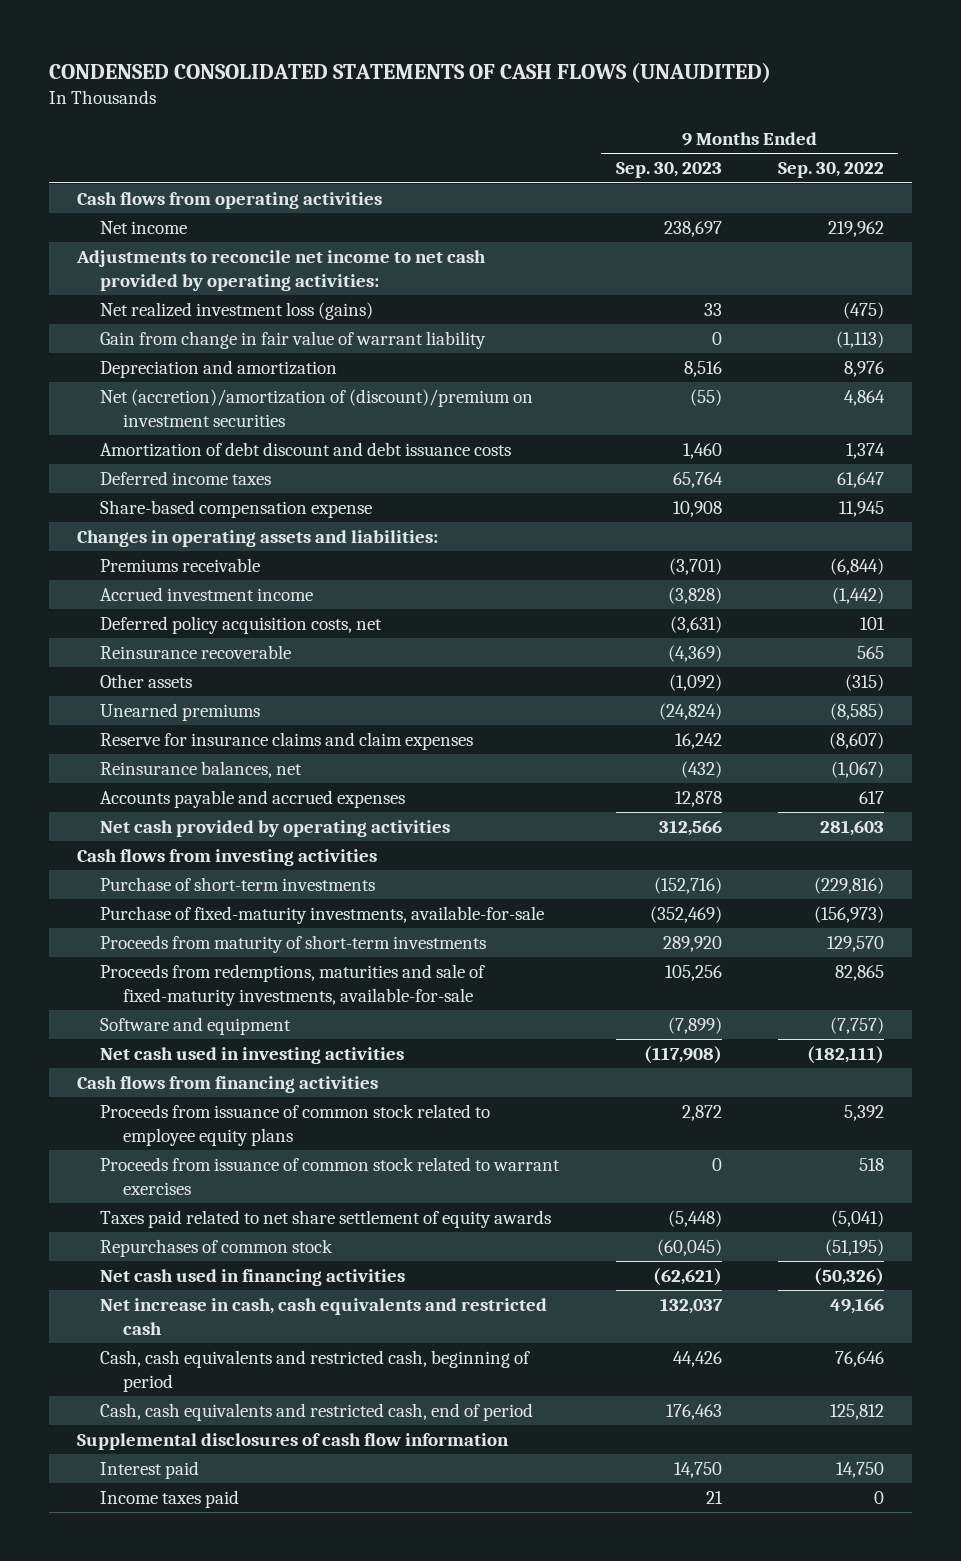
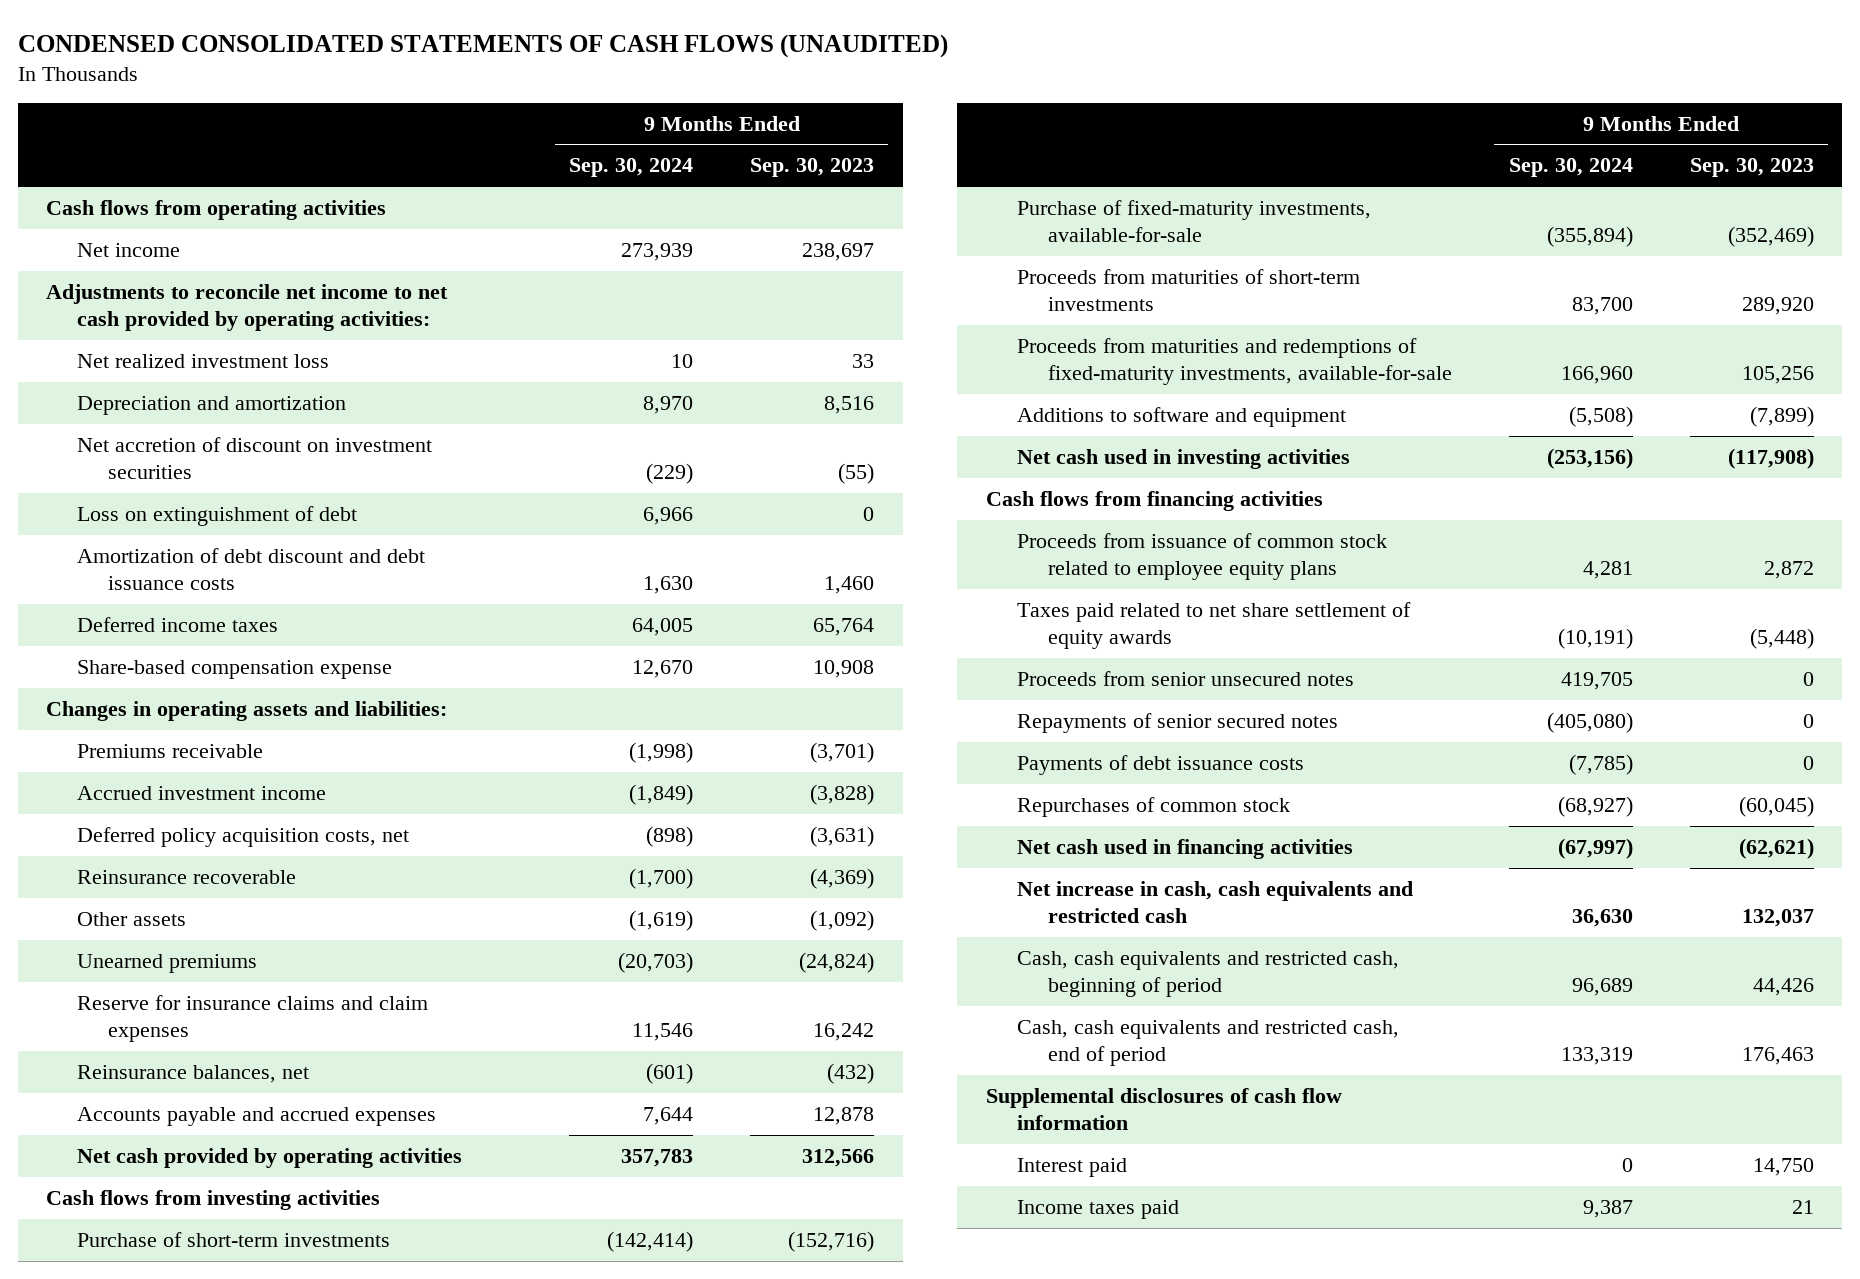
- | 9 Months Ended Sep. 30, 2023 | 9 Months Ended Sep. 30, 2022
+ | 9 Months Ended Sep. 30, 2024 | 9 Months Ended Sep. 30, 2023
- Net realized investment loss (gains) | 33 | (475)
- Gain from change in fair value of warrant liability | 0 | (1,113)
+ Net realized investment loss | 10 | 33
- Net (accretion)/amortization of (discount)/premium on investment securities | (55) | 4,864
+ Net accretion of discount on investment securities | (229) | (55)
+ Loss on extinguishment of debt | 6,966 | 0
- Proceeds from maturity of short-term investments | 289,920 | 129,570
- Proceeds from redemptions, maturities and sale of fixed-maturity investments, available-for-sale | 105,256 | 82,865
- Software and equipment | (7,899) | (7,757)
+ Proceeds from maturities of short-term investments | 83,700 | 289,920
+ Proceeds from maturities and redemptions of fixed-maturity investments, available-for-sale | 166,960 | 105,256
+ Additions to software and equipment | (5,508) | (7,899)
- Proceeds from issuance of common stock related to warrant exercises | 0 | 518
+ Proceeds from senior unsecured notes | 419,705 | 0
+ Repayments of senior secured notes | (405,080) | 0
+ Payments of debt issuance costs | (7,785) | 0

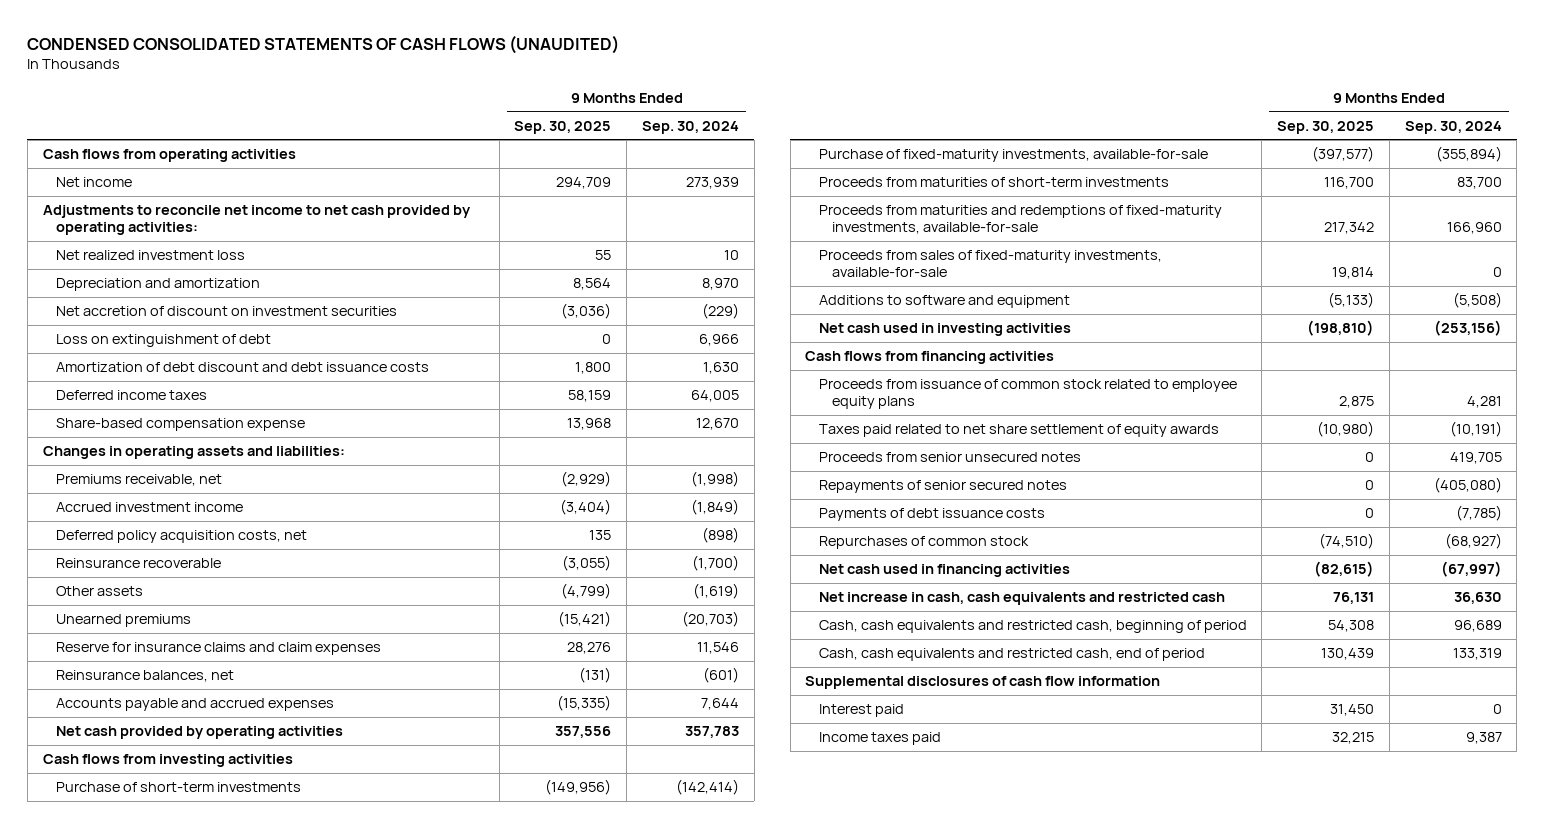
- | 9 Months Ended Sep. 30, 2024 | 9 Months Ended Sep. 30, 2023
+ | 9 Months Ended Sep. 30, 2025 | 9 Months Ended Sep. 30, 2024
- Premiums receivable | (1,998) | (3,701)
+ Premiums receivable, net | (2,929) | (1,998)
+ Proceeds from sales of fixed-maturity investments, available-for-sale | 19,814 | 0

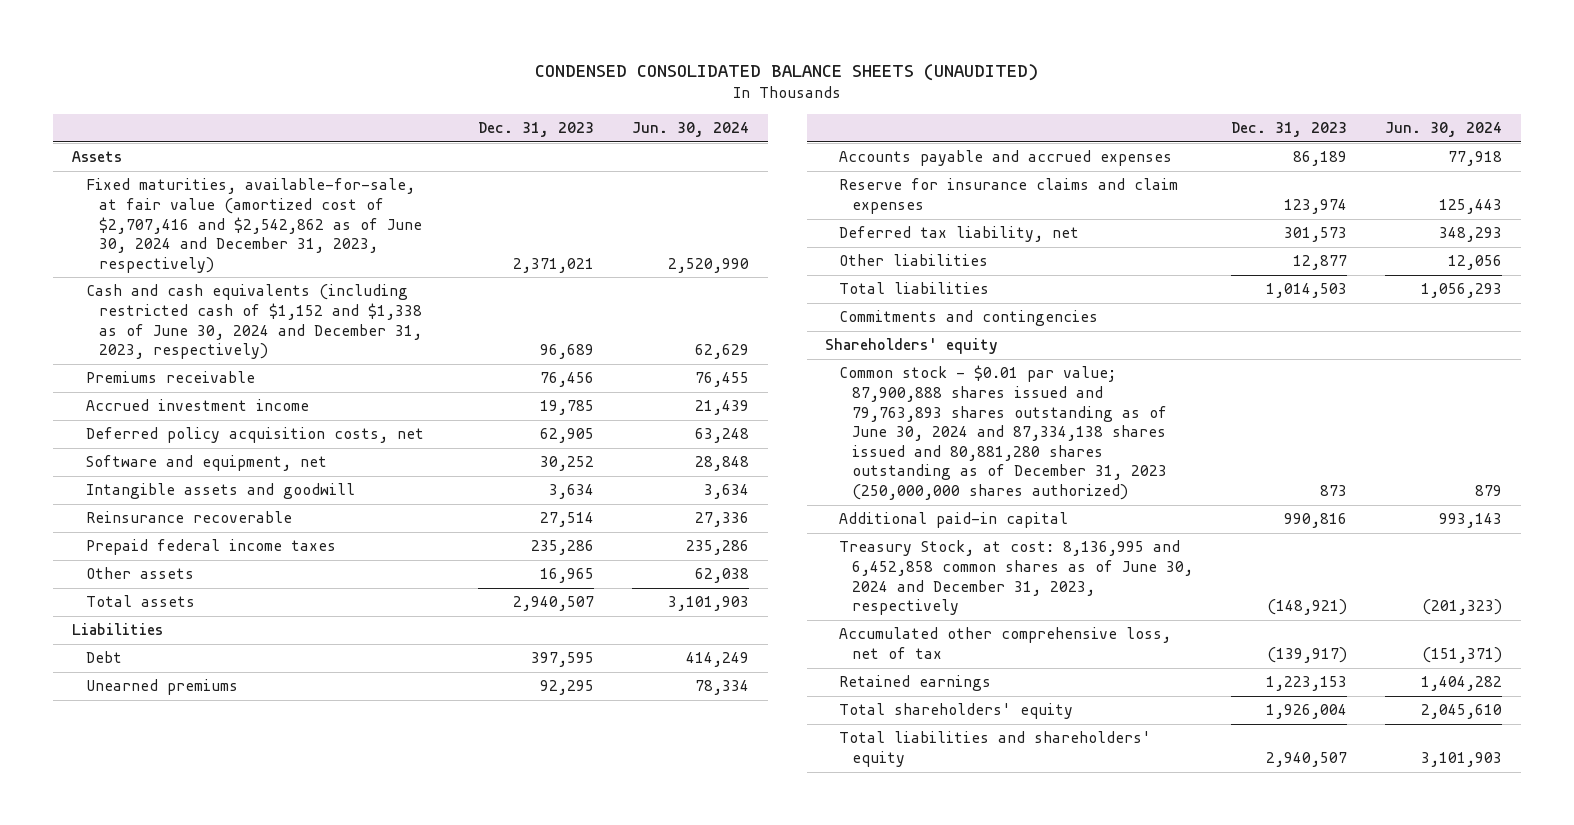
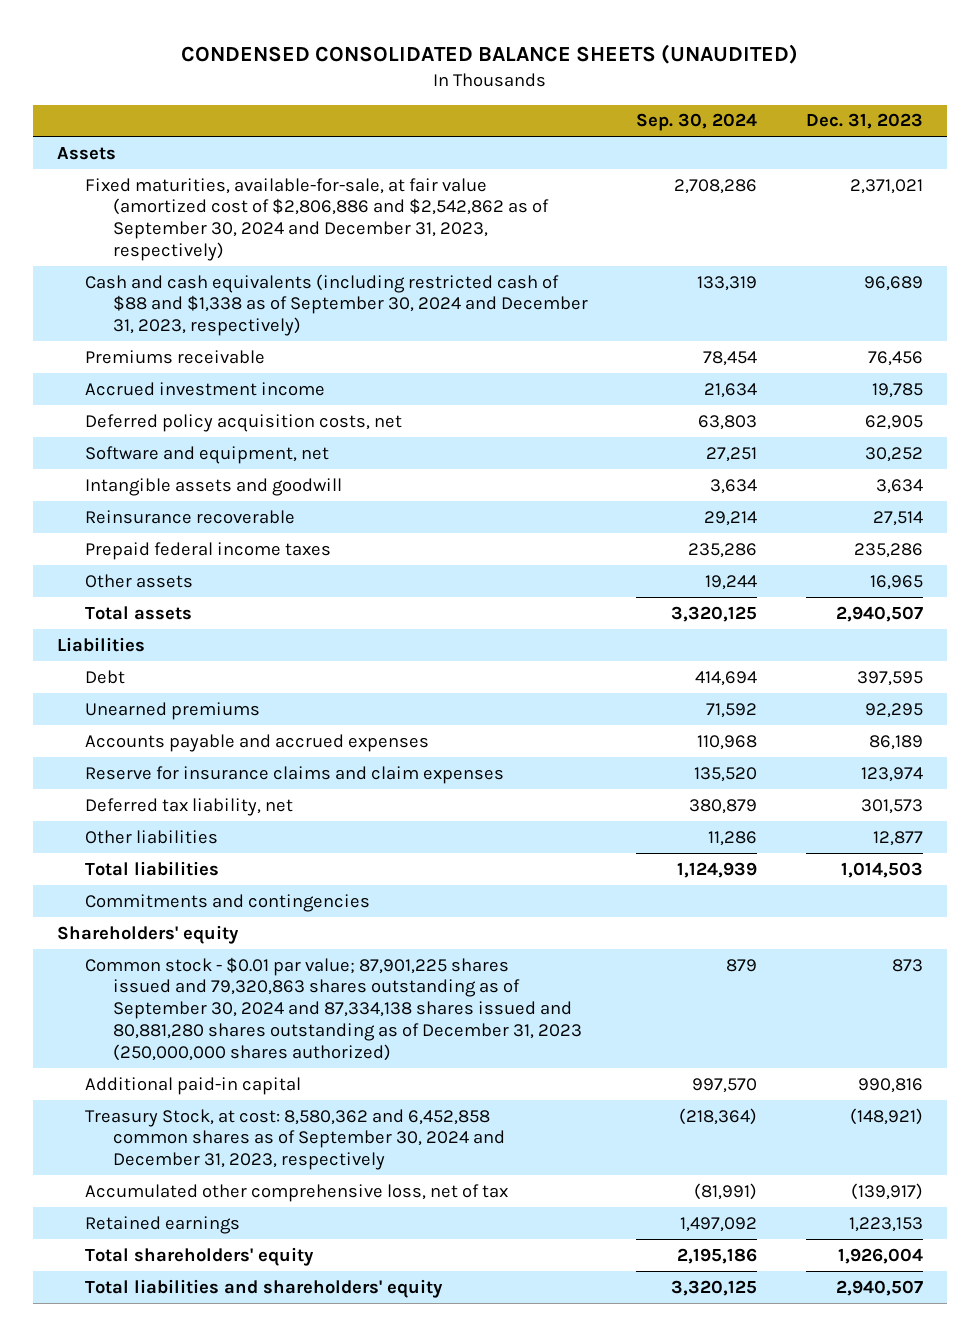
- | Dec. 31, 2023 | Jun. 30, 2024
+ | Sep. 30, 2024 | Dec. 31, 2023
- Fixed maturities, available-for-sale, at fair value (amortized cost of $2,707,416 and $2,542,862 as of June 30, 2024 and December 31, 2023, respectively) | 2,371,021 | 2,520,990
- Cash and cash equivalents (including restricted cash of $1,152 and $1,338 as of June 30, 2024 and December 31, 2023, respectively) | 96,689 | 62,629
+ Fixed maturities, available-for-sale, at fair value (amortized cost of $2,806,886 and $2,542,862 as of September 30, 2024 and December 31, 2023, respectively) | 2,708,286 | 2,371,021
+ Cash and cash equivalents (including restricted cash of $88 and $1,338 as of September 30, 2024 and December 31, 2023, respectively) | 133,319 | 96,689
- Common stock - $0.01 par value; 87,900,888 shares issued and 79,763,893 shares outstanding as of June 30, 2024 and 87,334,138 shares issued and 80,881,280 shares outstanding as of December 31, 2023 (250,000,000 shares authorized) | 873 | 879
+ Common stock - $0.01 par value; 87,901,225 shares issued and 79,320,863 shares outstanding as of September 30, 2024 and 87,334,138 shares issued and 80,881,280 shares outstanding as of December 31, 2023 (250,000,000 shares authorized) | 879 | 873
- Treasury Stock, at cost: 8,136,995 and 6,452,858 common shares as of June 30, 2024 and December 31, 2023, respectively | (148,921) | (201,323)
+ Treasury Stock, at cost: 8,580,362 and 6,452,858 common shares as of September 30, 2024 and December 31, 2023, respectively | (218,364) | (148,921)

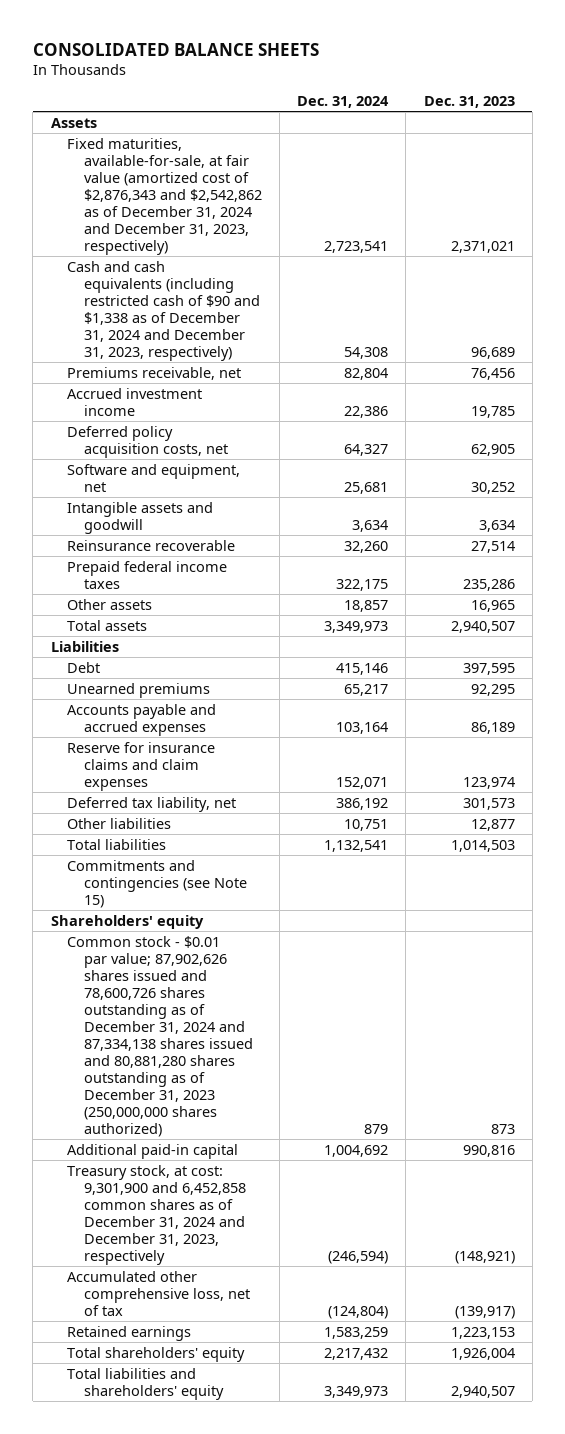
- CONDENSED CONSOLIDATED BALANCE SHEETS (UNAUDITED)
+ CONSOLIDATED BALANCE SHEETS
- | Sep. 30, 2024 | Dec. 31, 2023
+ | Dec. 31, 2024 | Dec. 31, 2023
- Fixed maturities, available-for-sale, at fair value (amortized cost of $2,806,886 and $2,542,862 as of September 30, 2024 and December 31, 2023, respectively) | 2,708,286 | 2,371,021
- Cash and cash equivalents (including restricted cash of $88 and $1,338 as of September 30, 2024 and December 31, 2023, respectively) | 133,319 | 96,689
- Premiums receivable | 78,454 | 76,456
+ Fixed maturities, available-for-sale, at fair value (amortized cost of $2,876,343 and $2,542,862 as of December 31, 2024 and December 31, 2023, respectively) | 2,723,541 | 2,371,021
+ Cash and cash equivalents (including restricted cash of $90 and $1,338 as of December 31, 2024 and December 31, 2023, respectively) | 54,308 | 96,689
+ Premiums receivable, net | 82,804 | 76,456
- Commitments and contingencies
+ Commitments and contingencies (see Note 15)
- Common stock - $0.01 par value; 87,901,225 shares issued and 79,320,863 shares outstanding as of September 30, 2024 and 87,334,138 shares issued and 80,881,280 shares outstanding as of December 31, 2023 (250,000,000 shares authorized) | 879 | 873
+ Common stock - $0.01 par value; 87,902,626 shares issued and 78,600,726 shares outstanding as of December 31, 2024 and 87,334,138 shares issued and 80,881,280 shares outstanding as of December 31, 2023 (250,000,000 shares authorized) | 879 | 873
- Treasury Stock, at cost: 8,580,362 and 6,452,858 common shares as of September 30, 2024 and December 31, 2023, respectively | (218,364) | (148,921)
+ Treasury stock, at cost: 9,301,900 and 6,452,858 common shares as of December 31, 2024 and December 31, 2023, respectively | (246,594) | (148,921)

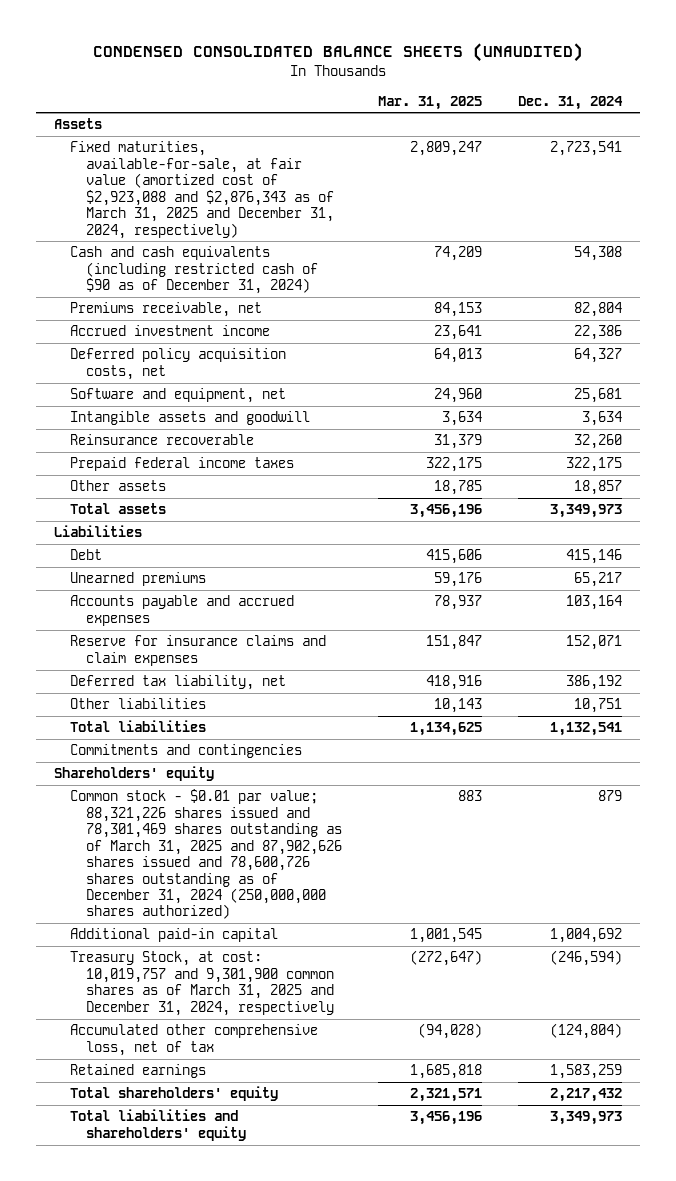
- CONSOLIDATED BALANCE SHEETS
+ CONDENSED CONSOLIDATED BALANCE SHEETS (UNAUDITED)
- | Dec. 31, 2024 | Dec. 31, 2023
+ | Mar. 31, 2025 | Dec. 31, 2024
- Fixed maturities, available-for-sale, at fair value (amortized cost of $2,876,343 and $2,542,862 as of December 31, 2024 and December 31, 2023, respectively) | 2,723,541 | 2,371,021
- Cash and cash equivalents (including restricted cash of $90 and $1,338 as of December 31, 2024 and December 31, 2023, respectively) | 54,308 | 96,689
+ Fixed maturities, available-for-sale, at fair value (amortized cost of $2,923,088 and $2,876,343 as of March 31, 2025 and December 31, 2024, respectively) | 2,809,247 | 2,723,541
+ Cash and cash equivalents (including restricted cash of $90 as of December 31, 2024) | 74,209 | 54,308
- Commitments and contingencies (see Note 15)
+ Commitments and contingencies
- Common stock - $0.01 par value; 87,902,626 shares issued and 78,600,726 shares outstanding as of December 31, 2024 and 87,334,138 shares issued and 80,881,280 shares outstanding as of December 31, 2023 (250,000,000 shares authorized) | 879 | 873
+ Common stock - $0.01 par value; 88,321,226 shares issued and 78,301,469 shares outstanding as of March 31, 2025 and 87,902,626 shares issued and 78,600,726 shares outstanding as of December 31, 2024 (250,000,000 shares authorized) | 883 | 879
- Treasury stock, at cost: 9,301,900 and 6,452,858 common shares as of December 31, 2024 and December 31, 2023, respectively | (246,594) | (148,921)
+ Treasury Stock, at cost: 10,019,757 and 9,301,900 common shares as of March 31, 2025 and December 31, 2024, respectively | (272,647) | (246,594)

